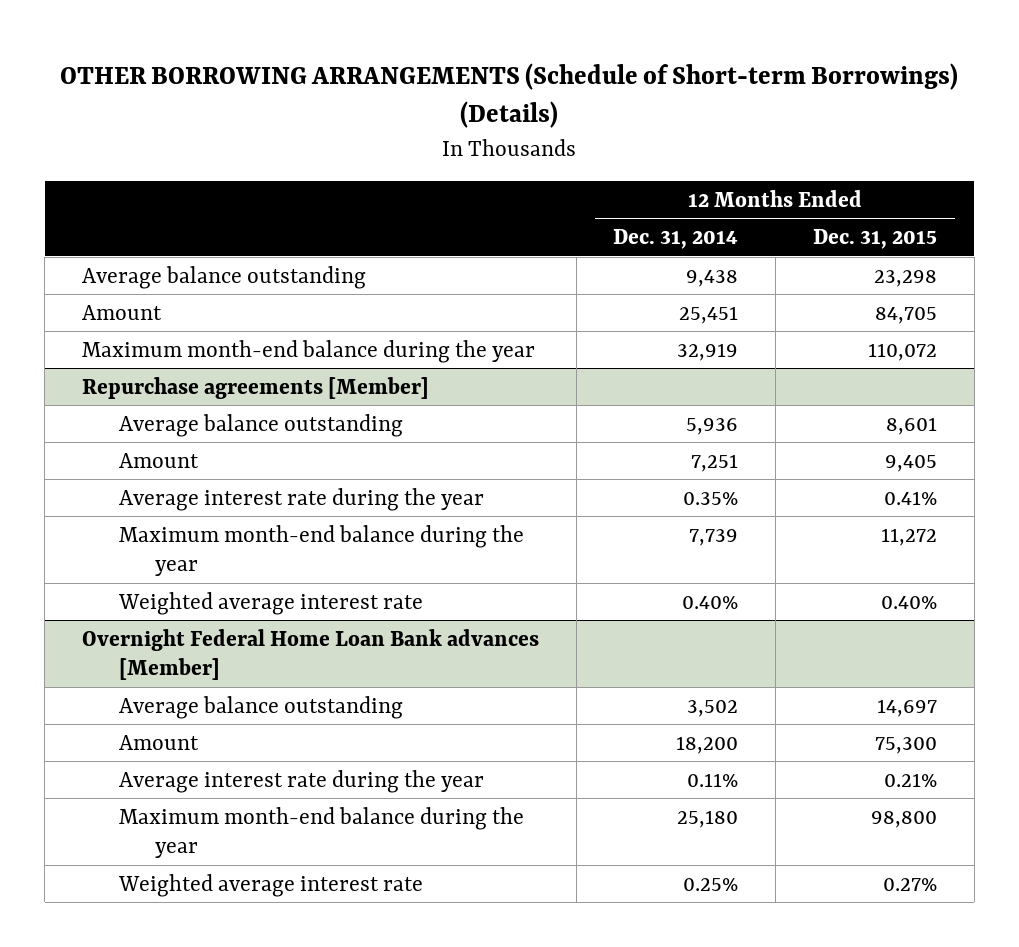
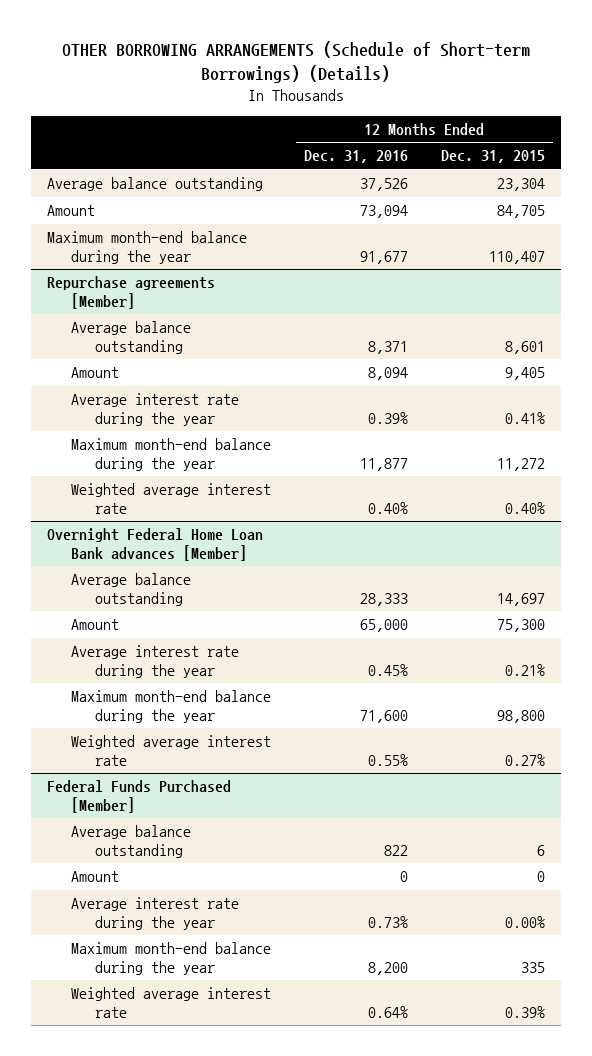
- | 12 Months Ended Dec. 31, 2014 | 12 Months Ended Dec. 31, 2015
+ | 12 Months Ended Dec. 31, 2016 | 12 Months Ended Dec. 31, 2015
- Average balance outstanding | 9,438 | 23,298
+ Average balance outstanding | 37,526 | 23,304
- Maximum month-end balance during the year | 32,919 | 110,072
+ Maximum month-end balance during the year | 91,677 | 110,407
+ Federal Funds Purchased [Member]
+ Average balance outstanding | 822 | 6
+ Amount | 0 | 0
+ Average interest rate during the year | 0.73% | 0.00%
+ Maximum month-end balance during the year | 8,200 | 335
+ Weighted average interest rate | 0.64% | 0.39%

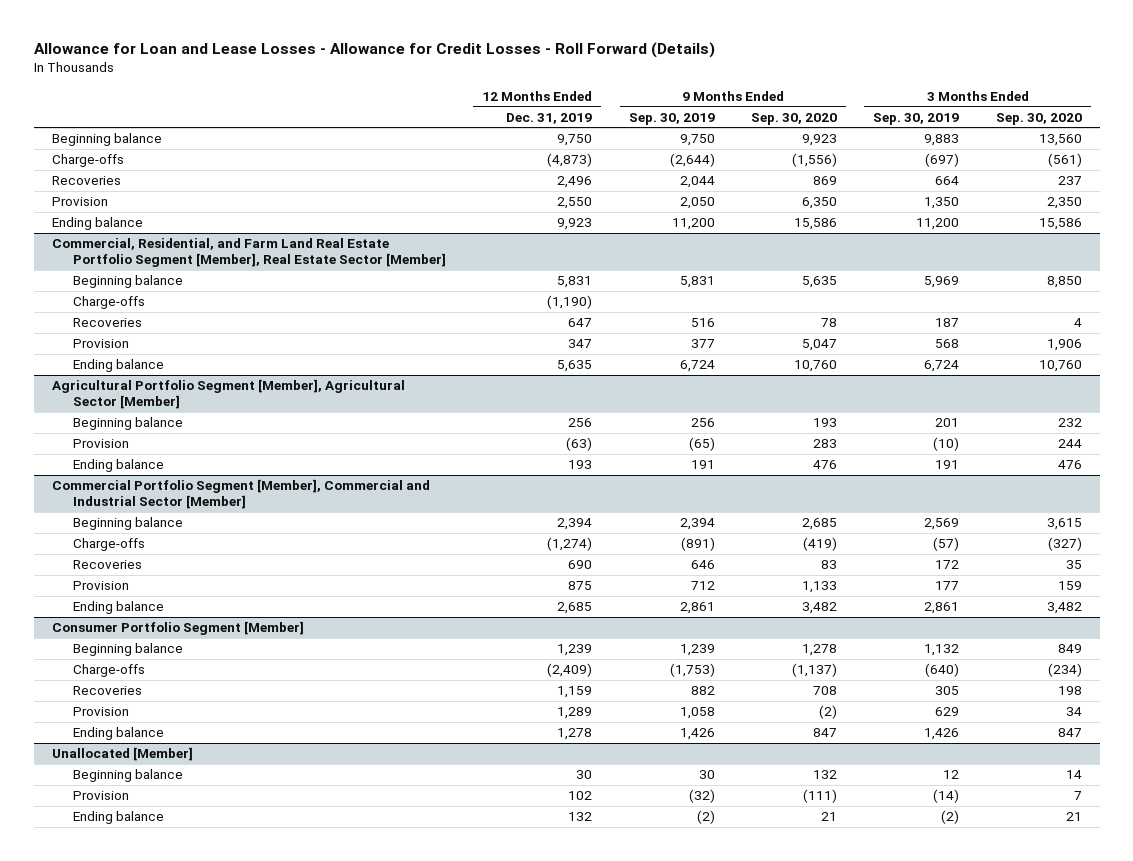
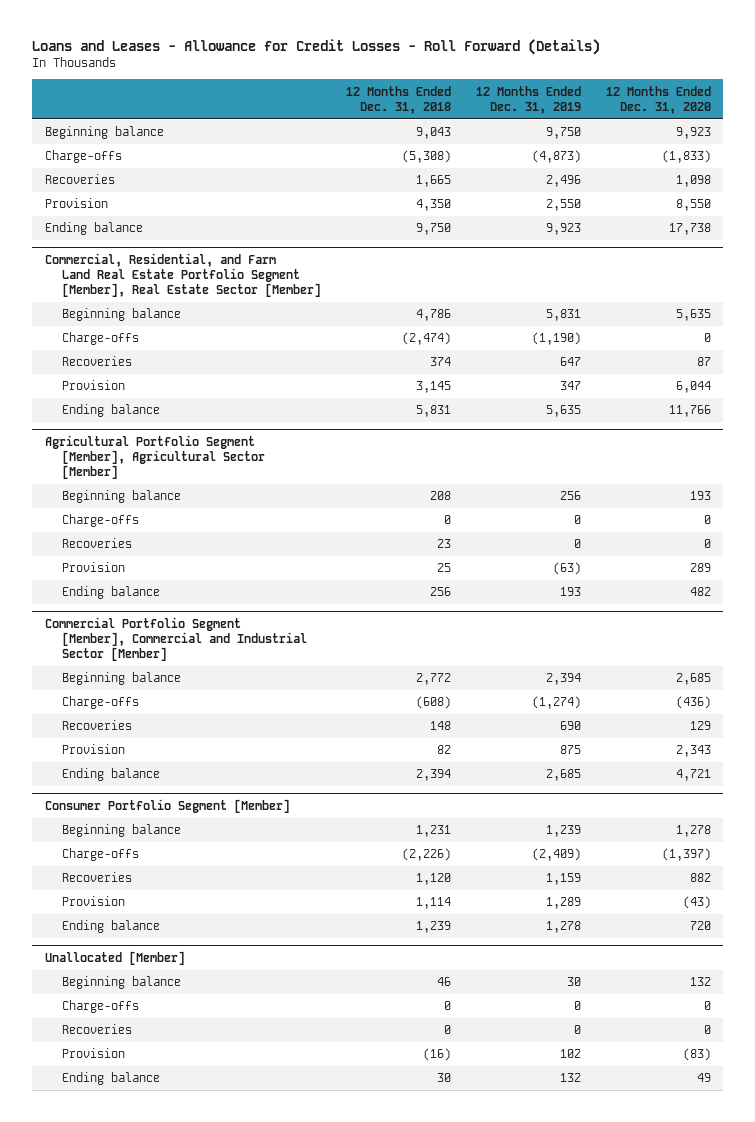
- Allowance for Loan and Lease Losses - Allowance for Credit Losses - Roll Forward (Details)
+ Loans and Leases - Allowance for Credit Losses - Roll Forward (Details)
- | 12 Months Ended Dec. 31, 2019 | 9 Months Ended Sep. 30, 2019 | 9 Months Ended Sep. 30, 2020 | 3 Months Ended Sep. 30, 2019 | 3 Months Ended Sep. 30, 2020
+ | 12 Months Ended Dec. 31, 2018 | 12 Months Ended Dec. 31, 2019 | 12 Months Ended Dec. 31, 2020
@ Agricultural Portfolio Segment [Member], Agricultural Sector [Member]
+ Charge-offs | 0 | 0 | 0
+ Recoveries | 23 | 0 | 0
@ Unallocated [Member]
+ Charge-offs | 0 | 0 | 0
+ Recoveries | 0 | 0 | 0

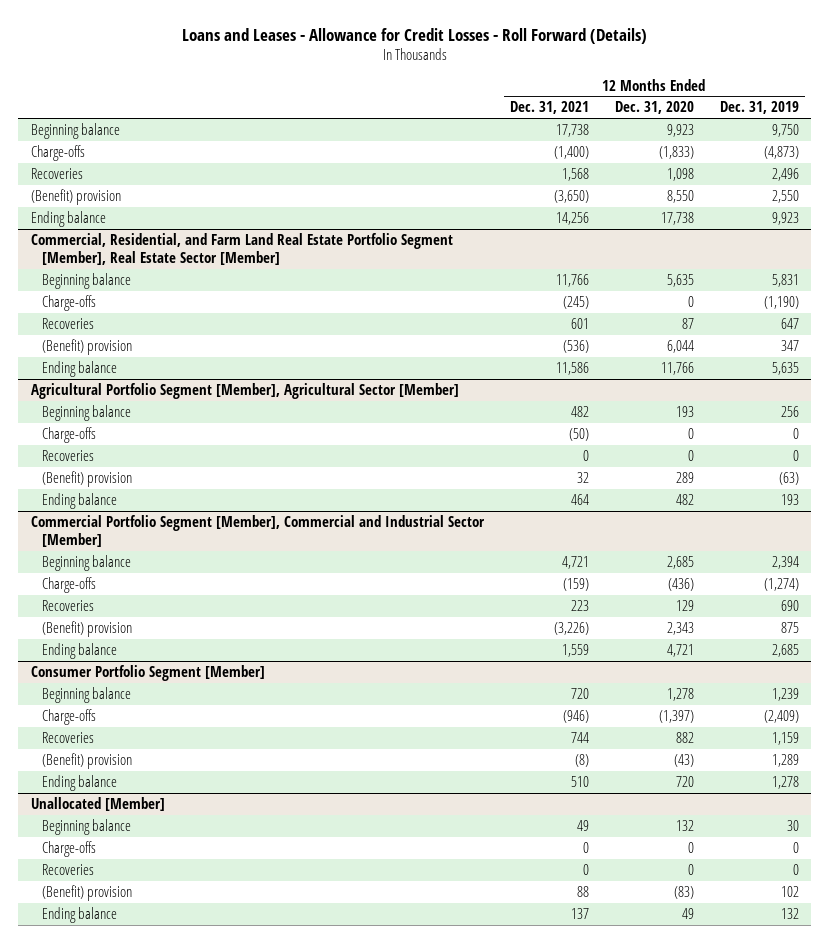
- | 12 Months Ended Dec. 31, 2018 | 12 Months Ended Dec. 31, 2019 | 12 Months Ended Dec. 31, 2020
+ | 12 Months Ended Dec. 31, 2021 | 12 Months Ended Dec. 31, 2020 | 12 Months Ended Dec. 31, 2019
- Provision | 4,350 | 2,550 | 8,550
+ (Benefit) provision | (3,650) | 8,550 | 2,550
@ Commercial, Residential, and Farm Land Real Estate Portfolio Segment [Member], Real Estate Sector [Member]
- Provision | 3,145 | 347 | 6,044
+ (Benefit) provision | (536) | 6,044 | 347
@ Agricultural Portfolio Segment [Member], Agricultural Sector [Member]
- Provision | 25 | (63) | 289
+ (Benefit) provision | 32 | 289 | (63)
@ Commercial Portfolio Segment [Member], Commercial and Industrial Sector [Member]
- Provision | 82 | 875 | 2,343
+ (Benefit) provision | (3,226) | 2,343 | 875
@ Consumer Portfolio Segment [Member]
- Provision | 1,114 | 1,289 | (43)
+ (Benefit) provision | (8) | (43) | 1,289
@ Unallocated [Member]
- Provision | (16) | 102 | (83)
+ (Benefit) provision | 88 | (83) | 102

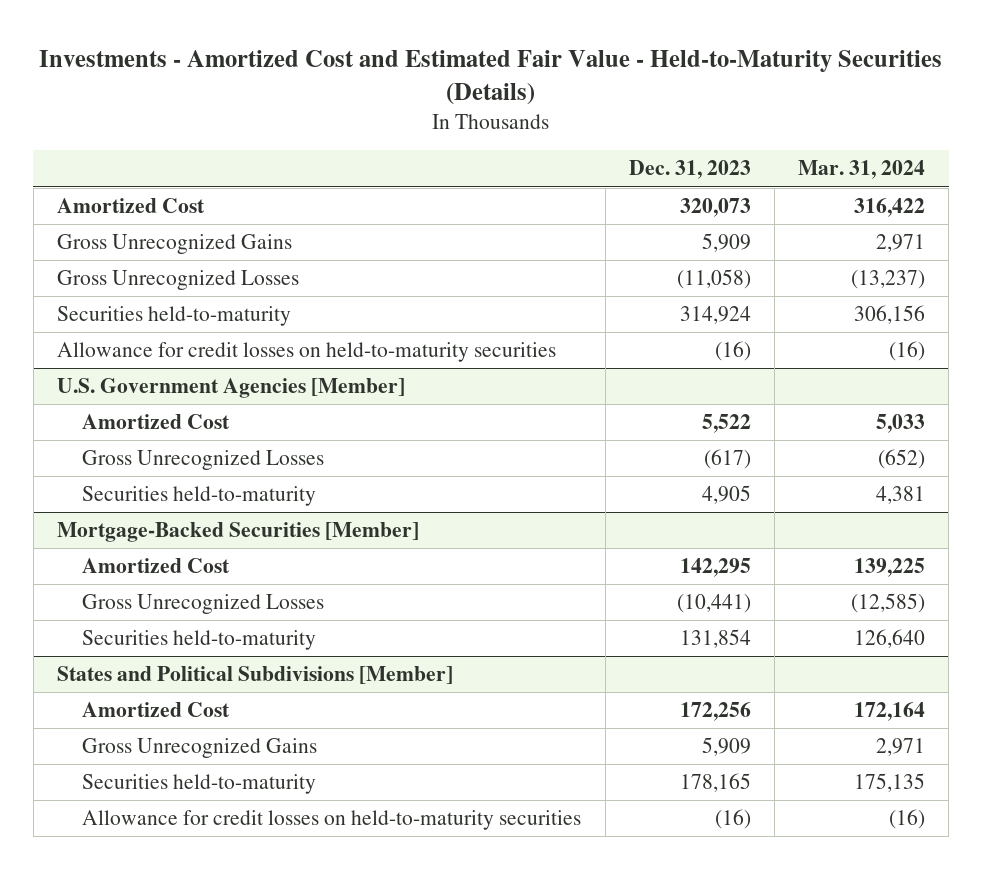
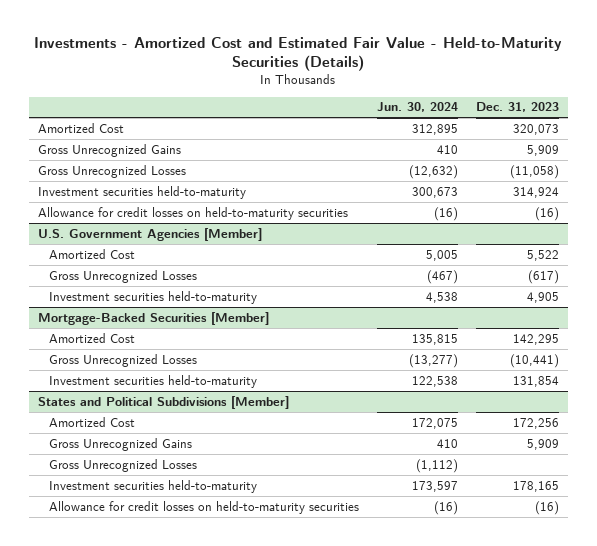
- | Dec. 31, 2023 | Mar. 31, 2024
+ | Jun. 30, 2024 | Dec. 31, 2023
- Securities held-to-maturity | 314,924 | 306,156
+ Investment securities held-to-maturity | 300,673 | 314,924
@ U.S. Government Agencies [Member]
- Securities held-to-maturity | 4,905 | 4,381
+ Investment securities held-to-maturity | 4,538 | 4,905
@ Mortgage-Backed Securities [Member]
- Securities held-to-maturity | 131,854 | 126,640
+ Investment securities held-to-maturity | 122,538 | 131,854
@ States and Political Subdivisions [Member]
- Securities held-to-maturity | 178,165 | 175,135
+ Gross Unrecognized Losses | (1,112) |
+ Investment securities held-to-maturity | 173,597 | 178,165

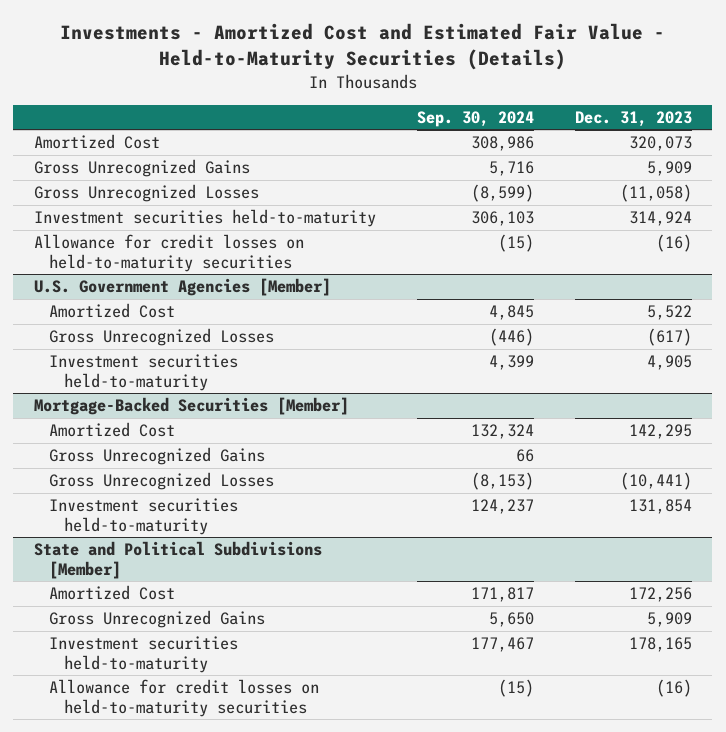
- | Jun. 30, 2024 | Dec. 31, 2023
+ | Sep. 30, 2024 | Dec. 31, 2023
@ Mortgage-Backed Securities [Member]
+ Gross Unrecognized Gains | 66 |
- States and Political Subdivisions [Member]
+ State and Political Subdivisions [Member]
- Gross Unrecognized Losses | (1,112) |

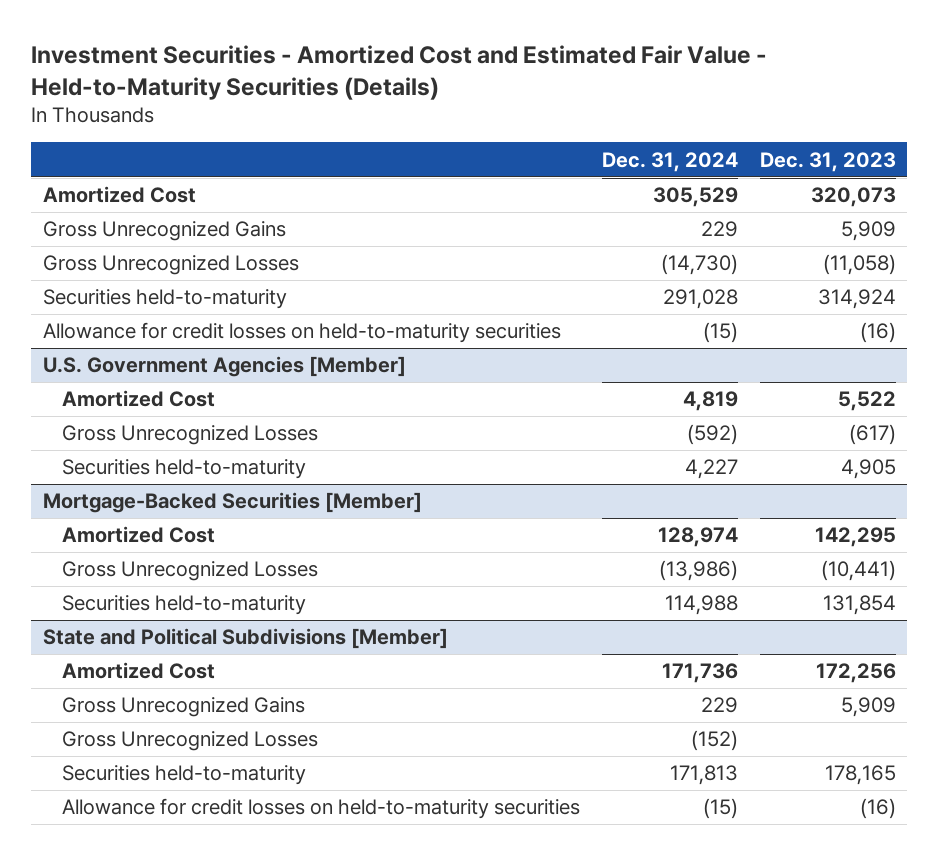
- Investments - Amortized Cost and Estimated Fair Value - Held-to-Maturity Securities (Details)
+ Investment Securities - Amortized Cost and Estimated Fair Value - Held-to-Maturity Securities (Details)
- | Sep. 30, 2024 | Dec. 31, 2023
+ | Dec. 31, 2024 | Dec. 31, 2023
- Investment securities held-to-maturity | 306,103 | 314,924
+ Securities held-to-maturity | 291,028 | 314,924
@ U.S. Government Agencies [Member]
- Investment securities held-to-maturity | 4,399 | 4,905
+ Securities held-to-maturity | 4,227 | 4,905
@ Mortgage-Backed Securities [Member]
- Gross Unrecognized Gains | 66 |
- Investment securities held-to-maturity | 124,237 | 131,854
+ Securities held-to-maturity | 114,988 | 131,854
@ State and Political Subdivisions [Member]
- Investment securities held-to-maturity | 177,467 | 178,165
+ Gross Unrecognized Losses | (152) |
+ Securities held-to-maturity | 171,813 | 178,165

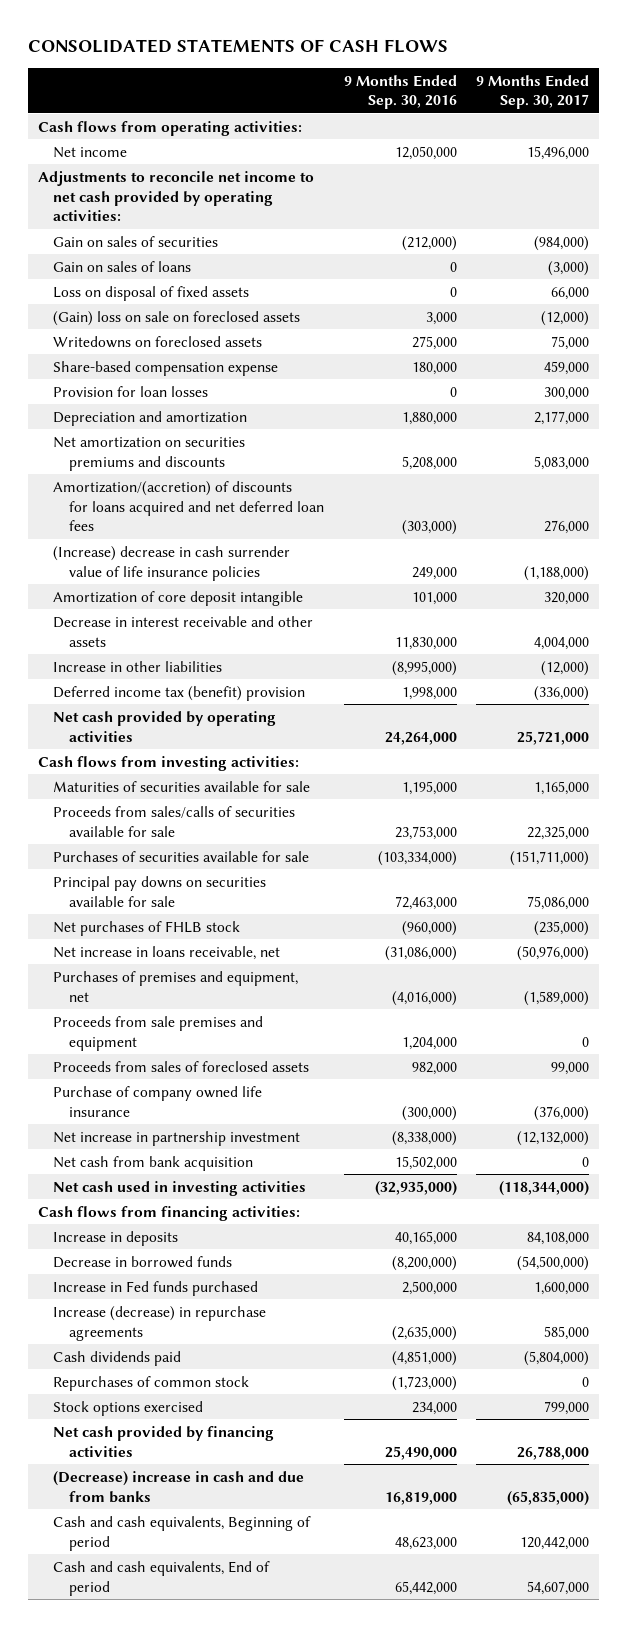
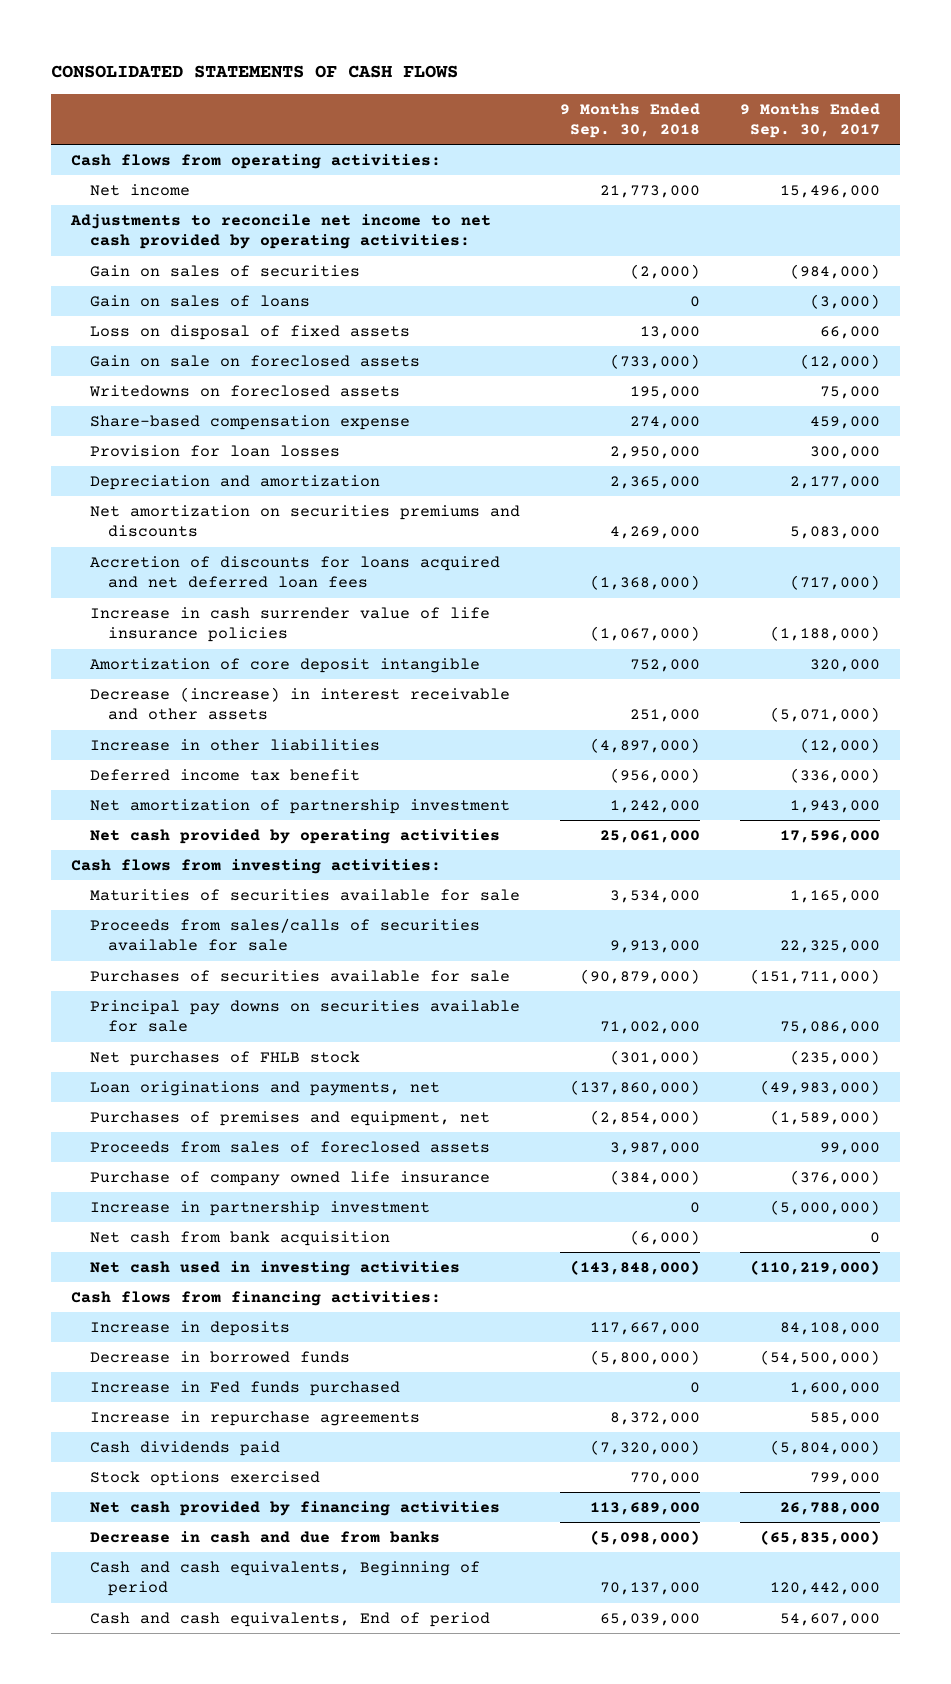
- | 9 Months Ended Sep. 30, 2016 | 9 Months Ended Sep. 30, 2017
+ | 9 Months Ended Sep. 30, 2018 | 9 Months Ended Sep. 30, 2017
- (Gain) loss on sale on foreclosed assets | 3,000 | (12,000)
+ Gain on sale on foreclosed assets | (733,000) | (12,000)
- Amortization/(accretion) of discounts for loans acquired and net deferred loan fees | (303,000) | 276,000
- (Increase) decrease in cash surrender value of life insurance policies | 249,000 | (1,188,000)
+ Accretion of discounts for loans acquired and net deferred loan fees | (1,368,000) | (717,000)
+ Increase in cash surrender value of life insurance policies | (1,067,000) | (1,188,000)
- Decrease in interest receivable and other assets | 11,830,000 | 4,004,000
+ Decrease (increase) in interest receivable and other assets | 251,000 | (5,071,000)
- Deferred income tax (benefit) provision | 1,998,000 | (336,000)
- Net cash provided by operating activities | 24,264,000 | 25,721,000
+ Deferred income tax benefit | (956,000) | (336,000)
+ Net amortization of partnership investment | 1,242,000 | 1,943,000
+ Net cash provided by operating activities | 25,061,000 | 17,596,000
- Net increase in loans receivable, net | (31,086,000) | (50,976,000)
+ Loan originations and payments, net | (137,860,000) | (49,983,000)
- Proceeds from sale premises and equipment | 1,204,000 | 0
- Net increase in partnership investment | (8,338,000) | (12,132,000)
+ Increase in partnership investment | 0 | (5,000,000)
- Net cash used in investing activities | (32,935,000) | (118,344,000)
+ Net cash used in investing activities | (143,848,000) | (110,219,000)
- Increase (decrease) in repurchase agreements | (2,635,000) | 585,000
+ Increase in repurchase agreements | 8,372,000 | 585,000
- Repurchases of common stock | (1,723,000) | 0
- (Decrease) increase in cash and due from banks | 16,819,000 | (65,835,000)
+ Decrease in cash and due from banks | (5,098,000) | (65,835,000)

